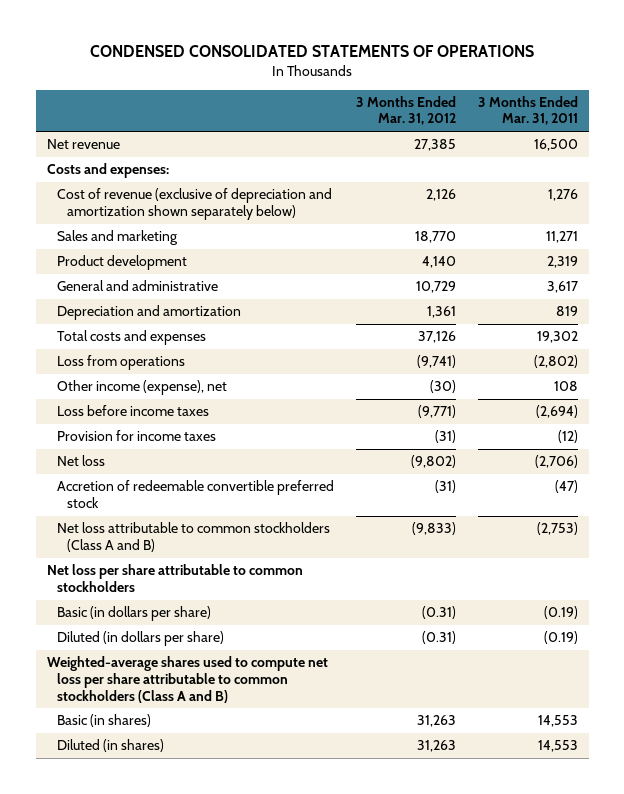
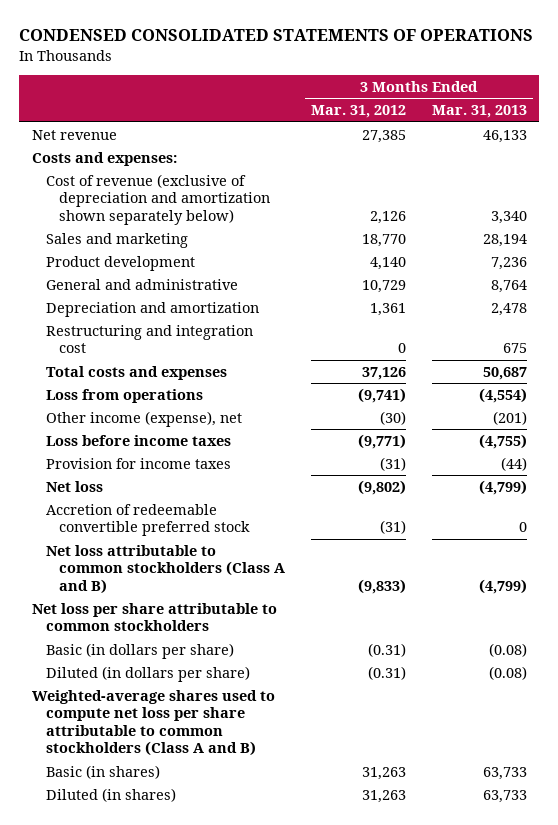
- | 3 Months Ended Mar. 31, 2012 | 3 Months Ended Mar. 31, 2011
+ | 3 Months Ended Mar. 31, 2012 | 3 Months Ended Mar. 31, 2013
+ Restructuring and integration cost | 0 | 675

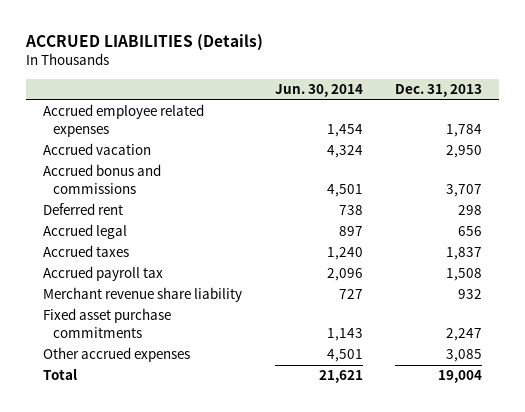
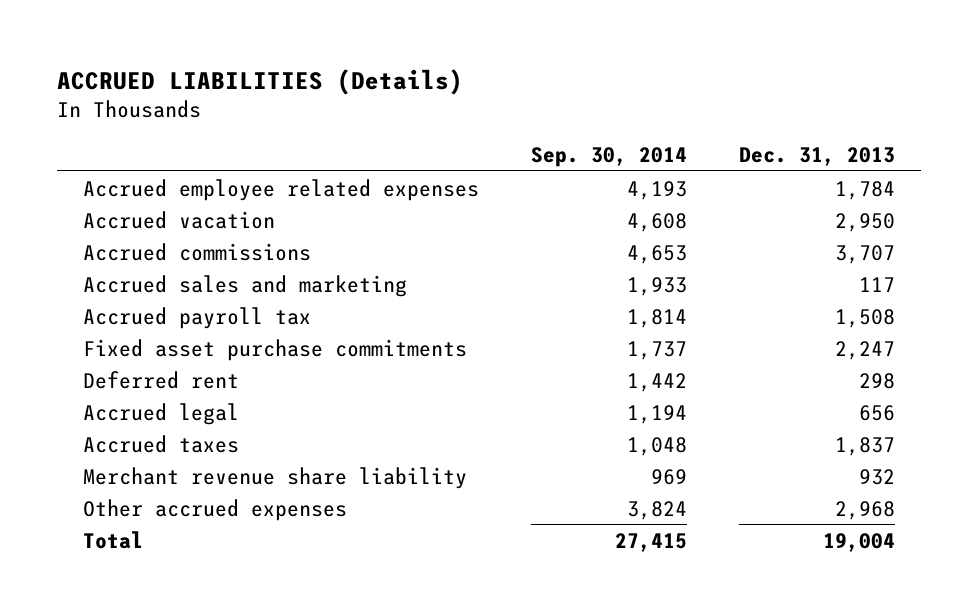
- | Jun. 30, 2014 | Dec. 31, 2013
+ | Sep. 30, 2014 | Dec. 31, 2013
- Accrued bonus and commissions | 4,501 | 3,707
+ Accrued commissions | 4,653 | 3,707
+ Accrued sales and marketing | 1,933 | 117
moved up: Accrued payroll tax | 1,814 | 1,508
moved up: Fixed asset purchase commitments | 1,737 | 2,247
- Other accrued expenses | 4,501 | 3,085
+ Other accrued expenses | 3,824 | 2,968

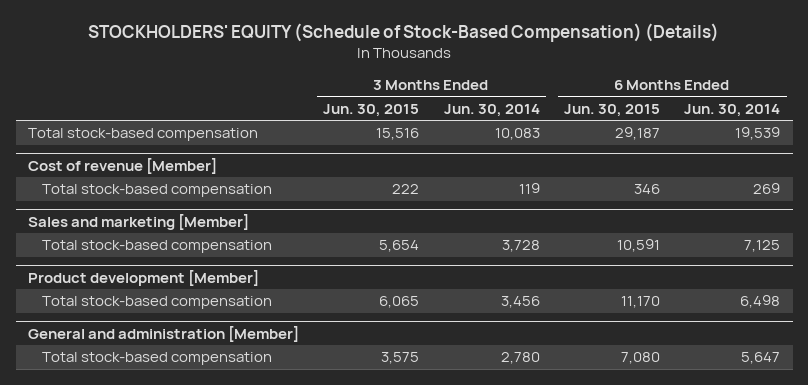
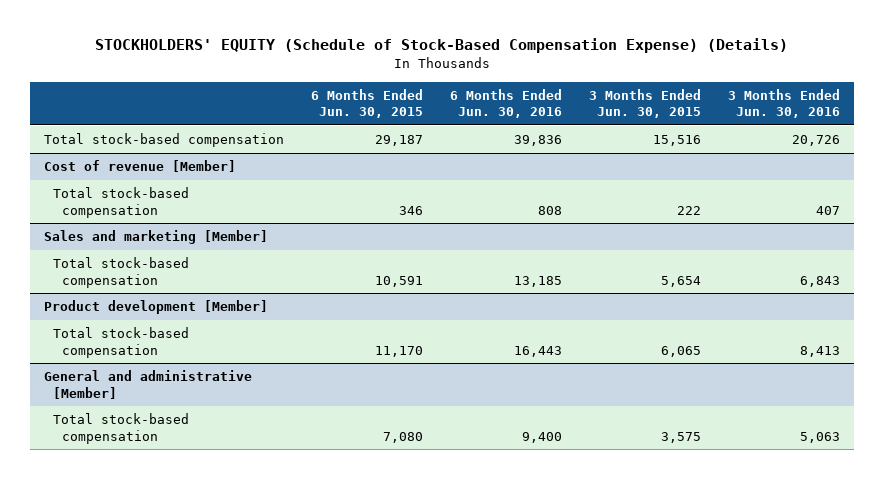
- STOCKHOLDERS' EQUITY (Schedule of Stock-Based Compensation) (Details)
+ STOCKHOLDERS' EQUITY (Schedule of Stock-Based Compensation Expense) (Details)
- | 3 Months Ended Jun. 30, 2015 | 3 Months Ended Jun. 30, 2014 | 6 Months Ended Jun. 30, 2015 | 6 Months Ended Jun. 30, 2014
+ | 6 Months Ended Jun. 30, 2015 | 6 Months Ended Jun. 30, 2016 | 3 Months Ended Jun. 30, 2015 | 3 Months Ended Jun. 30, 2016
- General and administration [Member]
+ General and administrative [Member]

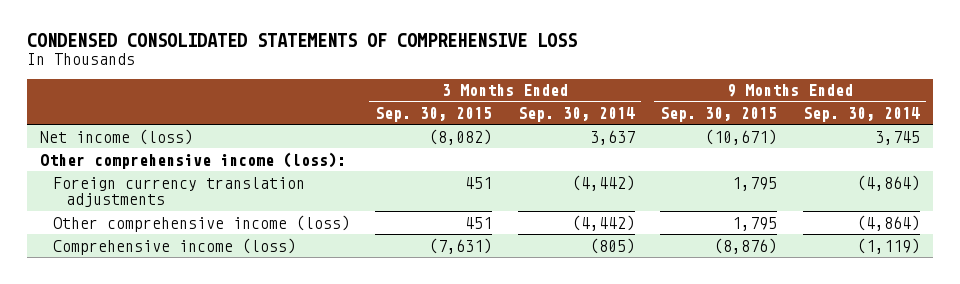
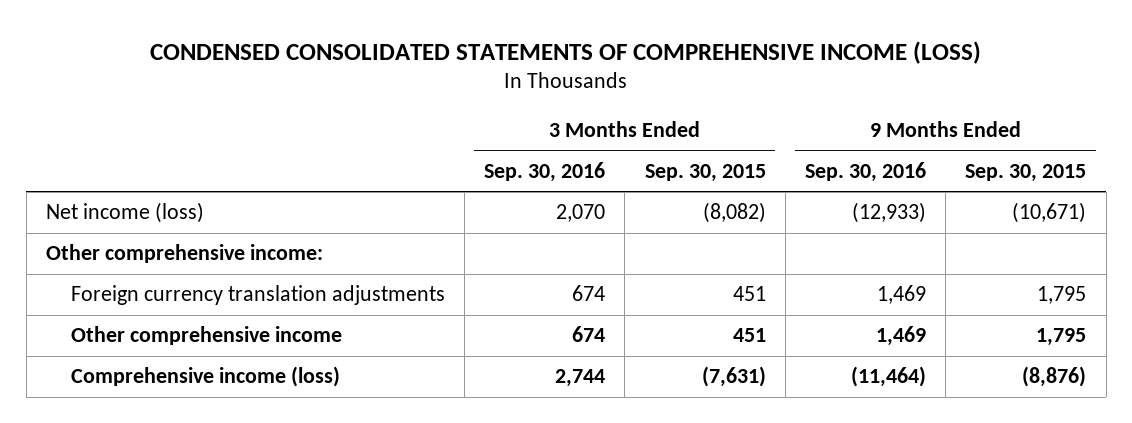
- CONDENSED CONSOLIDATED STATEMENTS OF COMPREHENSIVE LOSS
+ CONDENSED CONSOLIDATED STATEMENTS OF COMPREHENSIVE INCOME (LOSS)
- | 3 Months Ended Sep. 30, 2015 | 3 Months Ended Sep. 30, 2014 | 9 Months Ended Sep. 30, 2015 | 9 Months Ended Sep. 30, 2014
+ | 3 Months Ended Sep. 30, 2016 | 3 Months Ended Sep. 30, 2015 | 9 Months Ended Sep. 30, 2016 | 9 Months Ended Sep. 30, 2015
- Other comprehensive income (loss):
+ Other comprehensive income:
- Other comprehensive income (loss) | 451 | (4,442) | 1,795 | (4,864)
+ Other comprehensive income | 674 | 451 | 1,469 | 1,795

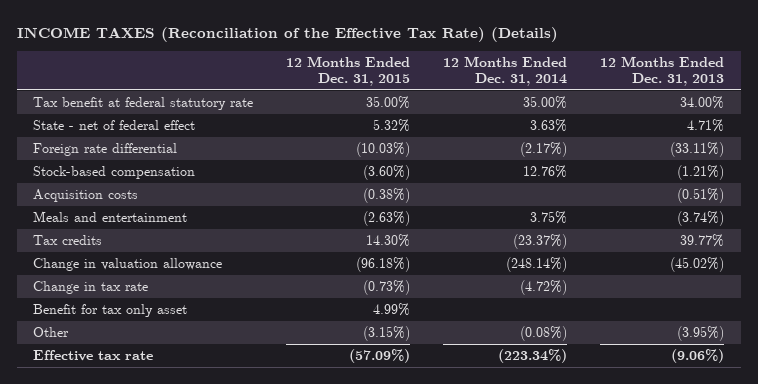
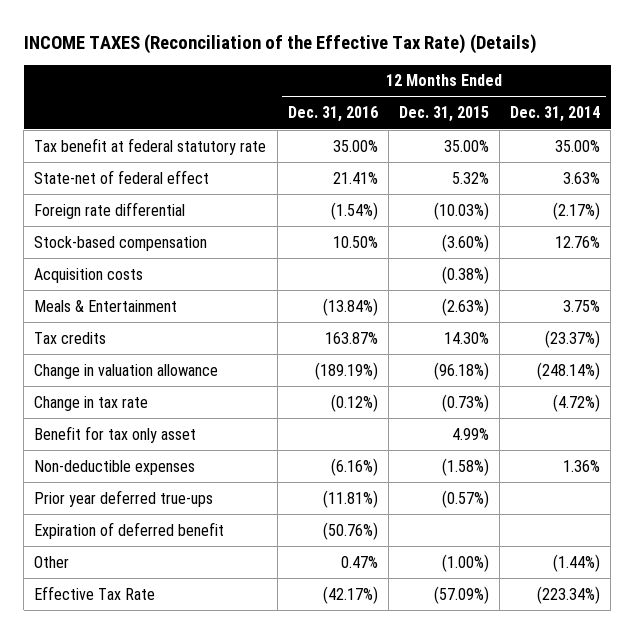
- | 12 Months Ended Dec. 31, 2015 | 12 Months Ended Dec. 31, 2014 | 12 Months Ended Dec. 31, 2013
+ | 12 Months Ended Dec. 31, 2016 | 12 Months Ended Dec. 31, 2015 | 12 Months Ended Dec. 31, 2014
- State - net of federal effect | 5.32% | 3.63% | 4.71%
+ State-net of federal effect | 21.41% | 5.32% | 3.63%
- Meals and entertainment | (2.63%) | 3.75% | (3.74%)
+ Meals & Entertainment | (13.84%) | (2.63%) | 3.75%
- Other | (3.15%) | (0.08%) | (3.95%)
- Effective tax rate | (57.09%) | (223.34%) | (9.06%)
+ Non-deductible expenses | (6.16%) | (1.58%) | 1.36%
+ Prior year deferred true-ups | (11.81%) | (0.57%) |
+ Expiration of deferred benefit | (50.76%) | |
+ Other | 0.47% | (1.00%) | (1.44%)
+ Effective Tax Rate | (42.17%) | (57.09%) | (223.34%)

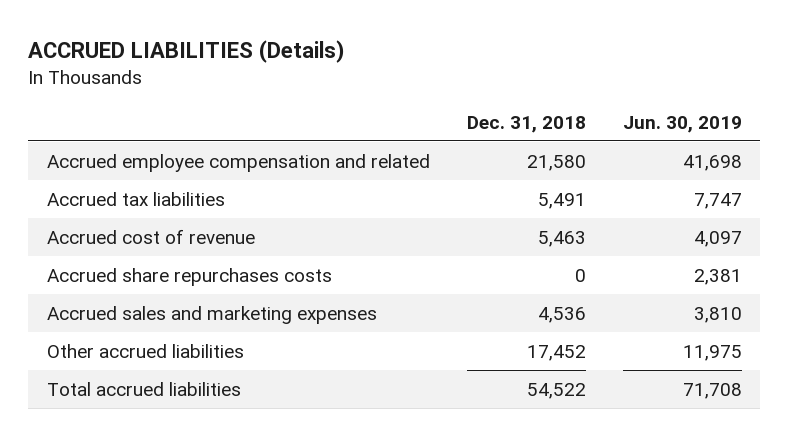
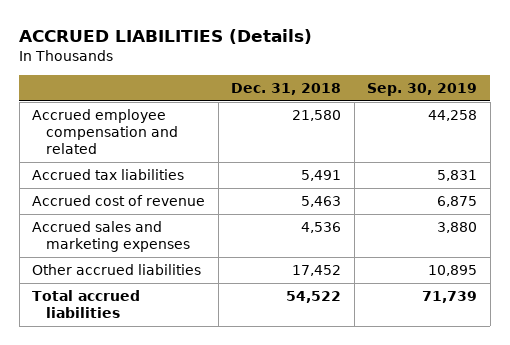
- | Dec. 31, 2018 | Jun. 30, 2019
+ | Dec. 31, 2018 | Sep. 30, 2019
- Accrued share repurchases costs | 0 | 2,381

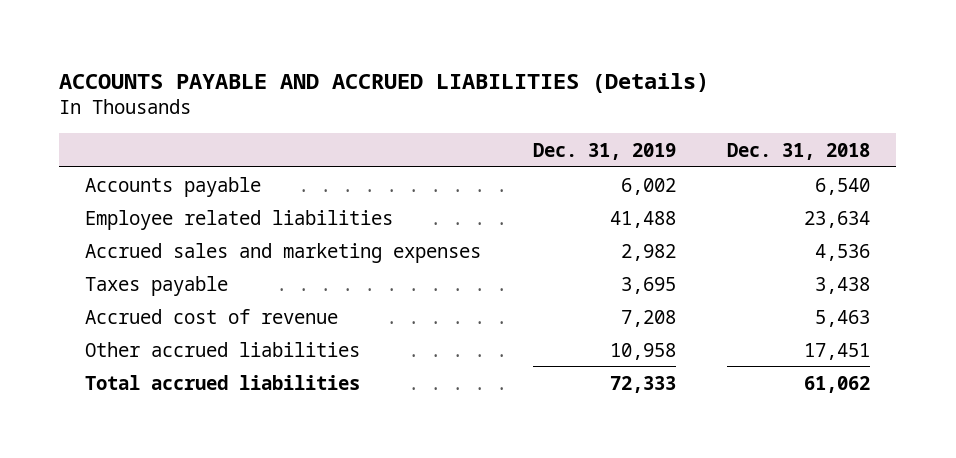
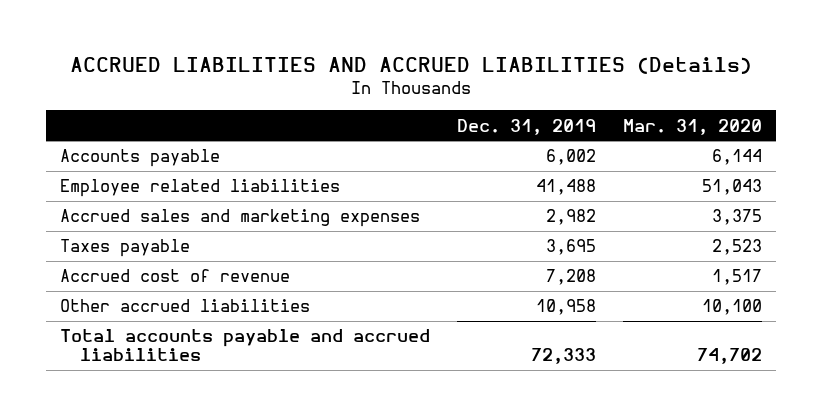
- ACCOUNTS PAYABLE AND ACCRUED LIABILITIES (Details)
+ ACCRUED LIABILITIES AND ACCRUED LIABILITIES (Details)
- | Dec. 31, 2019 | Dec. 31, 2018
+ | Dec. 31, 2019 | Mar. 31, 2020
- Total accrued liabilities | 72,333 | 61,062
+ Total accounts payable and accrued liabilities | 72,333 | 74,702

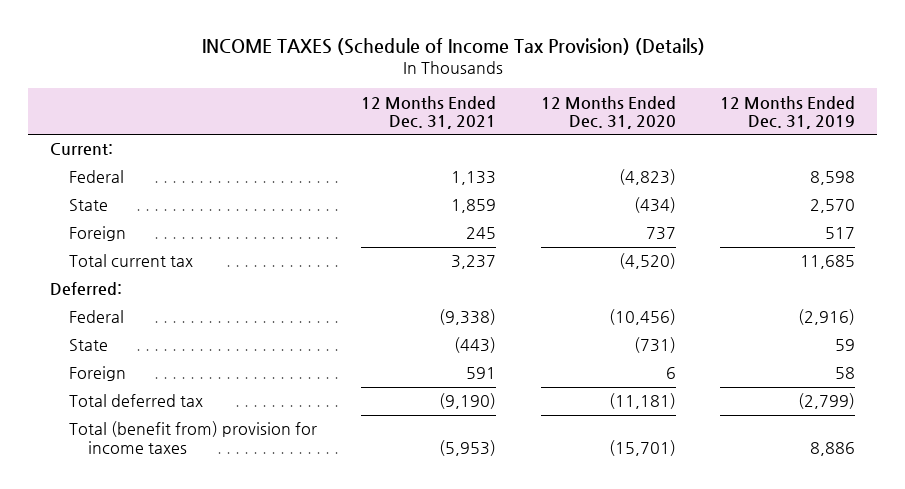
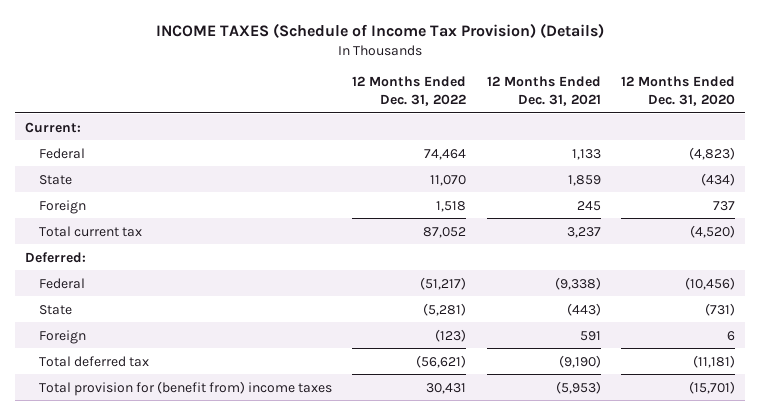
- | 12 Months Ended Dec. 31, 2021 | 12 Months Ended Dec. 31, 2020 | 12 Months Ended Dec. 31, 2019
+ | 12 Months Ended Dec. 31, 2022 | 12 Months Ended Dec. 31, 2021 | 12 Months Ended Dec. 31, 2020
- Total (benefit from) provision for income taxes | (5,953) | (15,701) | 8,886
+ Total provision for (benefit from) income taxes | 30,431 | (5,953) | (15,701)

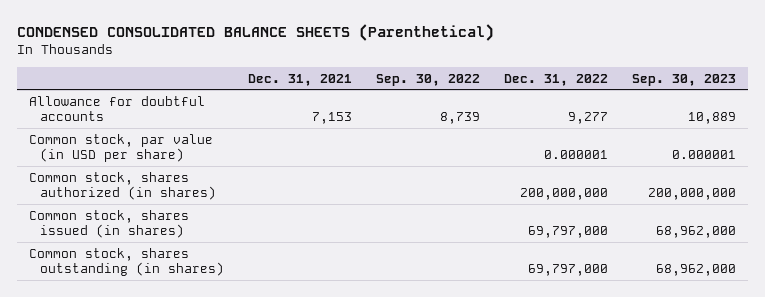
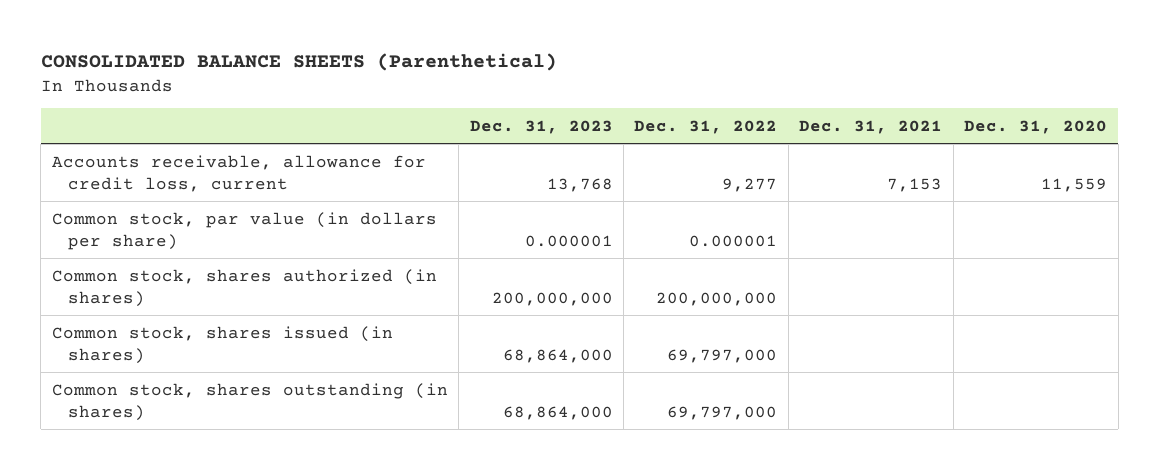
- CONDENSED CONSOLIDATED BALANCE SHEETS (Parenthetical)
+ CONSOLIDATED BALANCE SHEETS (Parenthetical)
- | Dec. 31, 2021 | Sep. 30, 2022 | Dec. 31, 2022 | Sep. 30, 2023
+ | Dec. 31, 2023 | Dec. 31, 2022 | Dec. 31, 2021 | Dec. 31, 2020
- Allowance for doubtful accounts | 7,153 | 8,739 | 9,277 | 10,889
- Common stock, par value (in USD per share) | | | 0.000001 | 0.000001
+ Accounts receivable, allowance for credit loss, current | 13,768 | 9,277 | 7,153 | 11,559
+ Common stock, par value (in dollars per share) | 0.000001 | 0.000001 | |

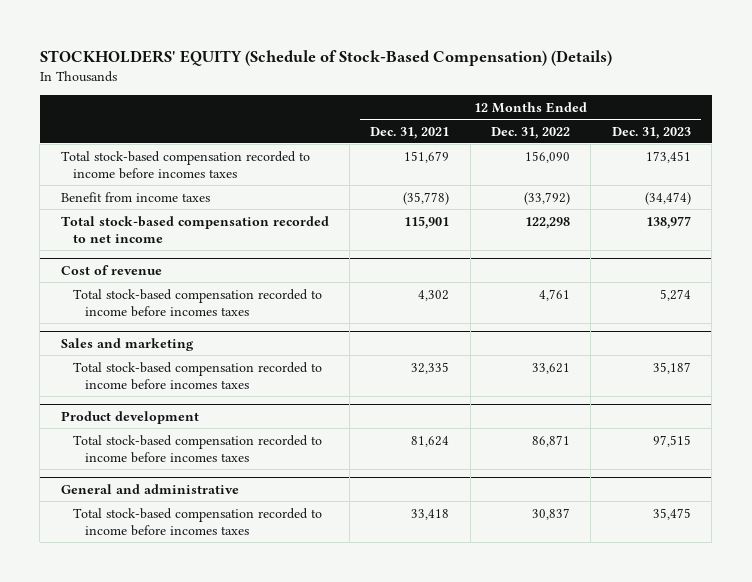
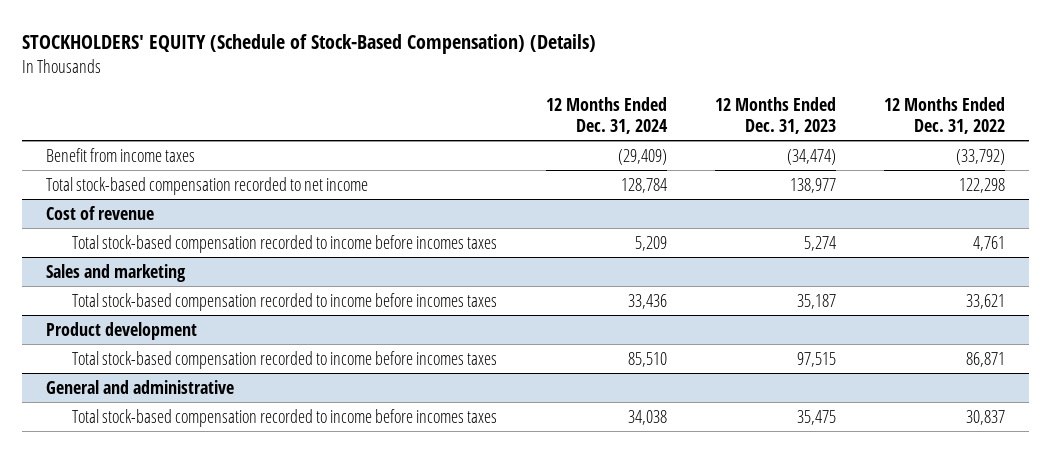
- | 12 Months Ended Dec. 31, 2021 | 12 Months Ended Dec. 31, 2022 | 12 Months Ended Dec. 31, 2023
+ | 12 Months Ended Dec. 31, 2024 | 12 Months Ended Dec. 31, 2023 | 12 Months Ended Dec. 31, 2022
- Total stock-based compensation recorded to income before incomes taxes | 151,679 | 156,090 | 173,451

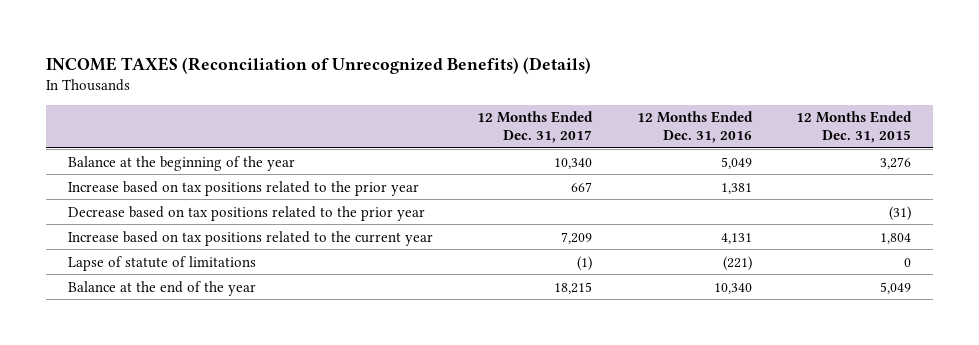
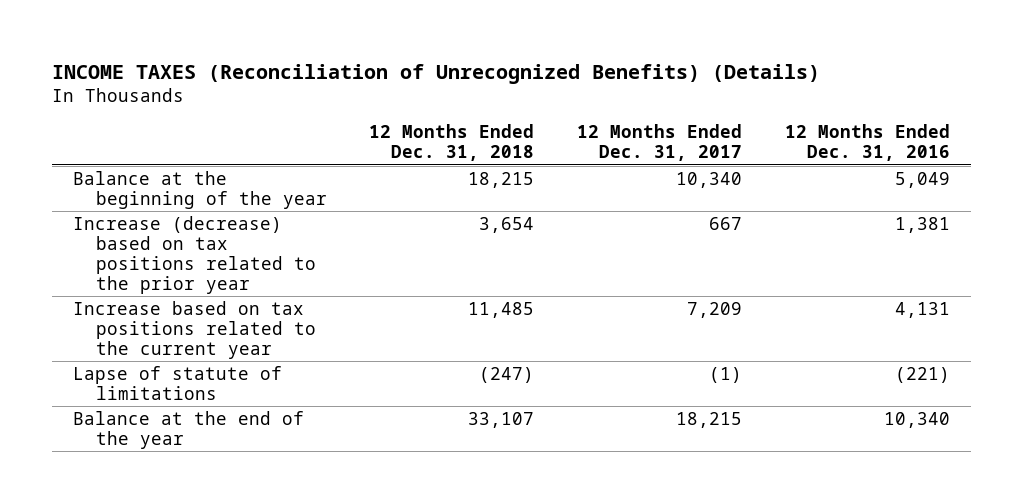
- | 12 Months Ended Dec. 31, 2017 | 12 Months Ended Dec. 31, 2016 | 12 Months Ended Dec. 31, 2015
+ | 12 Months Ended Dec. 31, 2018 | 12 Months Ended Dec. 31, 2017 | 12 Months Ended Dec. 31, 2016
- Increase based on tax positions related to the prior year | 667 | 1,381 |
- Decrease based on tax positions related to the prior year | | | (31)
+ Increase (decrease) based on tax positions related to the prior year | 3,654 | 667 | 1,381

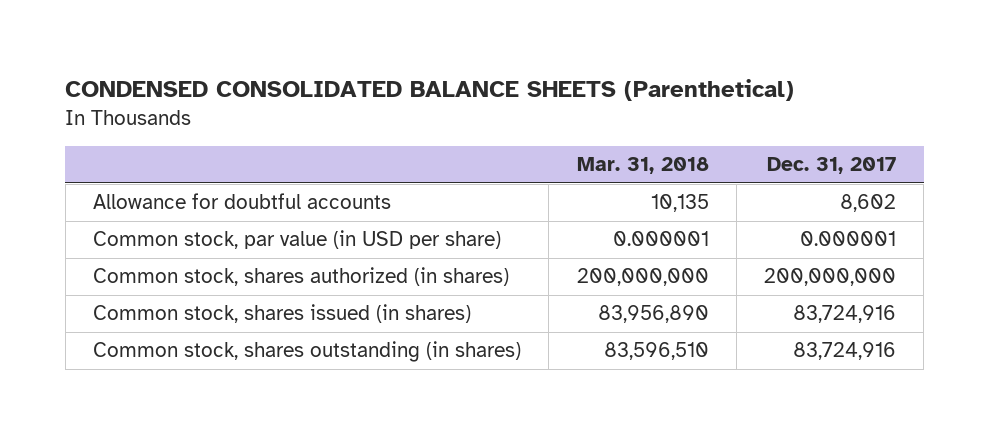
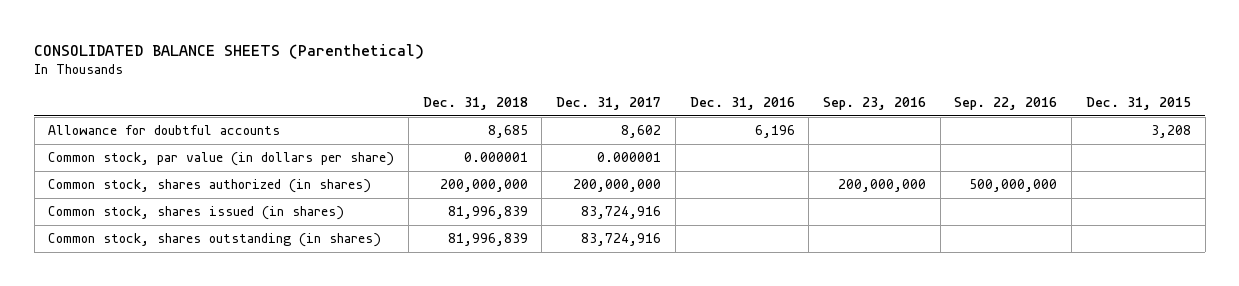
- CONDENSED CONSOLIDATED BALANCE SHEETS (Parenthetical)
+ CONSOLIDATED BALANCE SHEETS (Parenthetical)
- | Mar. 31, 2018 | Dec. 31, 2017
+ | Dec. 31, 2018 | Dec. 31, 2017 | Dec. 31, 2016 | Sep. 23, 2016 | Sep. 22, 2016 | Dec. 31, 2015
- Common stock, par value (in USD per share) | 0.000001 | 0.000001
+ Common stock, par value (in dollars per share) | 0.000001 | 0.000001 | | | |

